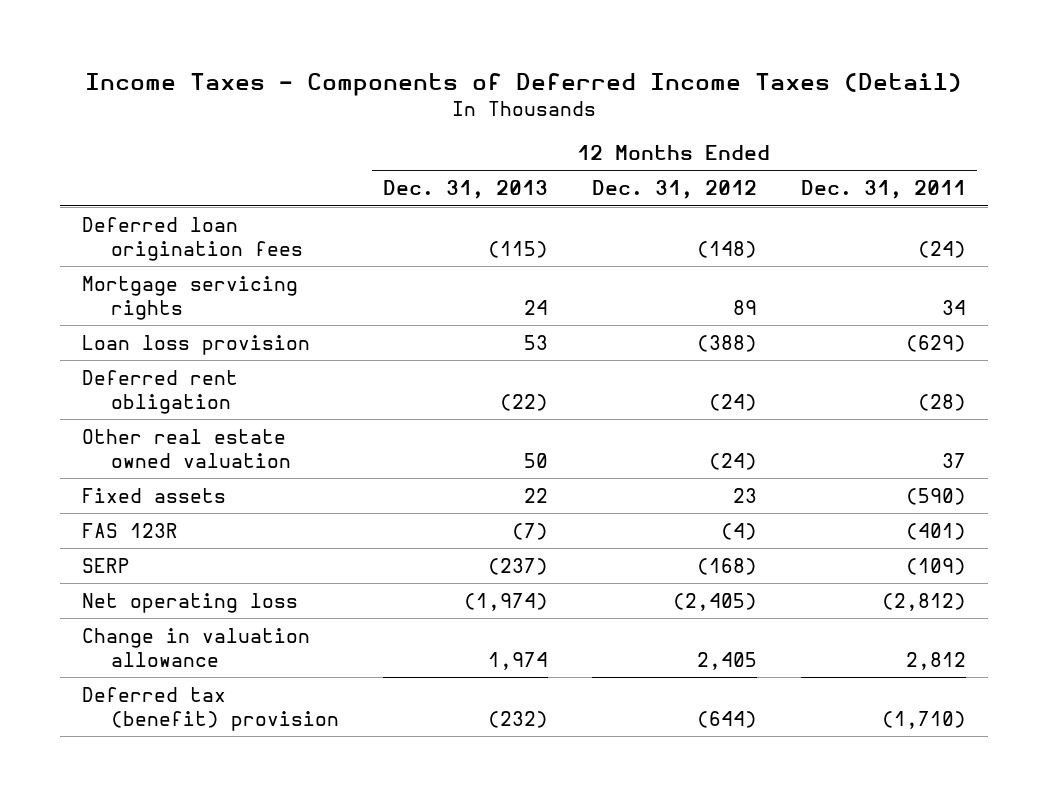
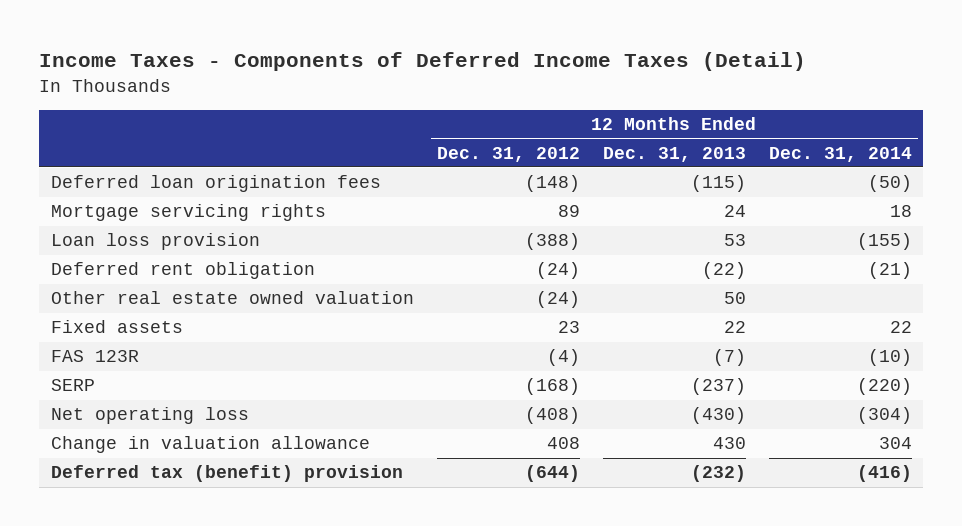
- | 12 Months Ended Dec. 31, 2013 | 12 Months Ended Dec. 31, 2012 | 12 Months Ended Dec. 31, 2011
+ | 12 Months Ended Dec. 31, 2012 | 12 Months Ended Dec. 31, 2013 | 12 Months Ended Dec. 31, 2014
- Net operating loss | (1,974) | (2,405) | (2,812)
- Change in valuation allowance | 1,974 | 2,405 | 2,812
+ Net operating loss | (408) | (430) | (304)
+ Change in valuation allowance | 408 | 430 | 304

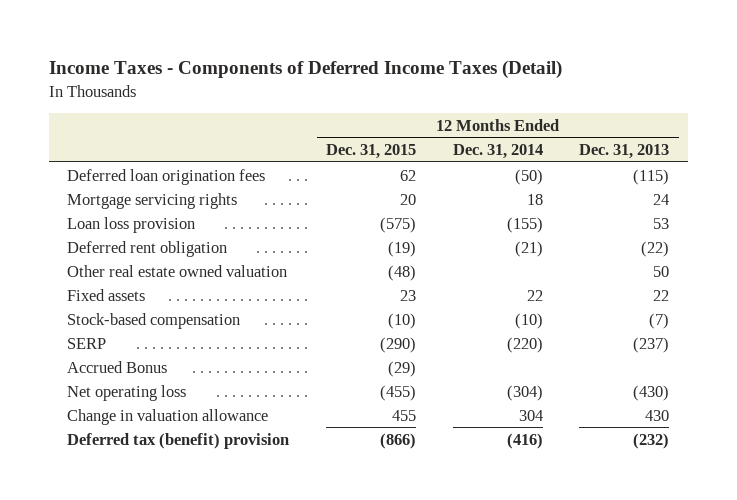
- | 12 Months Ended Dec. 31, 2012 | 12 Months Ended Dec. 31, 2013 | 12 Months Ended Dec. 31, 2014
+ | 12 Months Ended Dec. 31, 2015 | 12 Months Ended Dec. 31, 2014 | 12 Months Ended Dec. 31, 2013
- FAS 123R | (4) | (7) | (10)
+ Stock-based compensation | (10) | (10) | (7)
+ Accrued Bonus | (29) | |

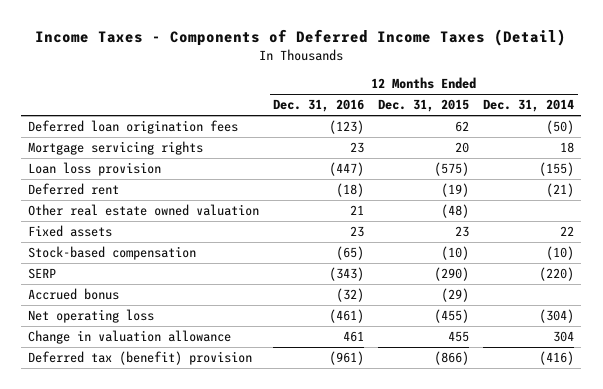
- | 12 Months Ended Dec. 31, 2015 | 12 Months Ended Dec. 31, 2014 | 12 Months Ended Dec. 31, 2013
+ | 12 Months Ended Dec. 31, 2016 | 12 Months Ended Dec. 31, 2015 | 12 Months Ended Dec. 31, 2014
- Deferred rent obligation | (19) | (21) | (22)
+ Deferred rent | (18) | (19) | (21)
- Accrued Bonus | (29) | |
+ Accrued bonus | (32) | (29) |

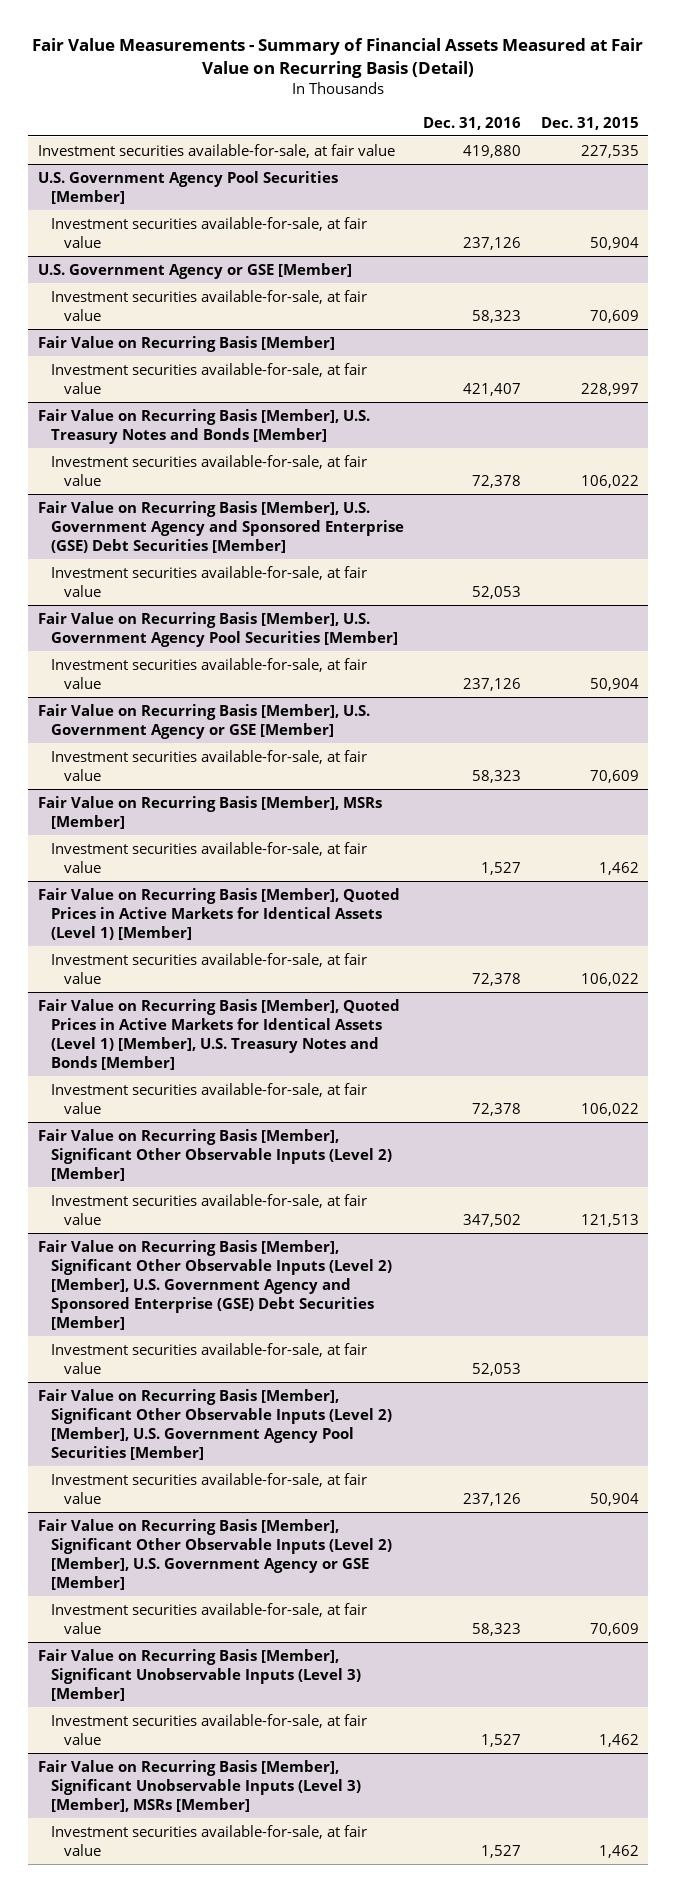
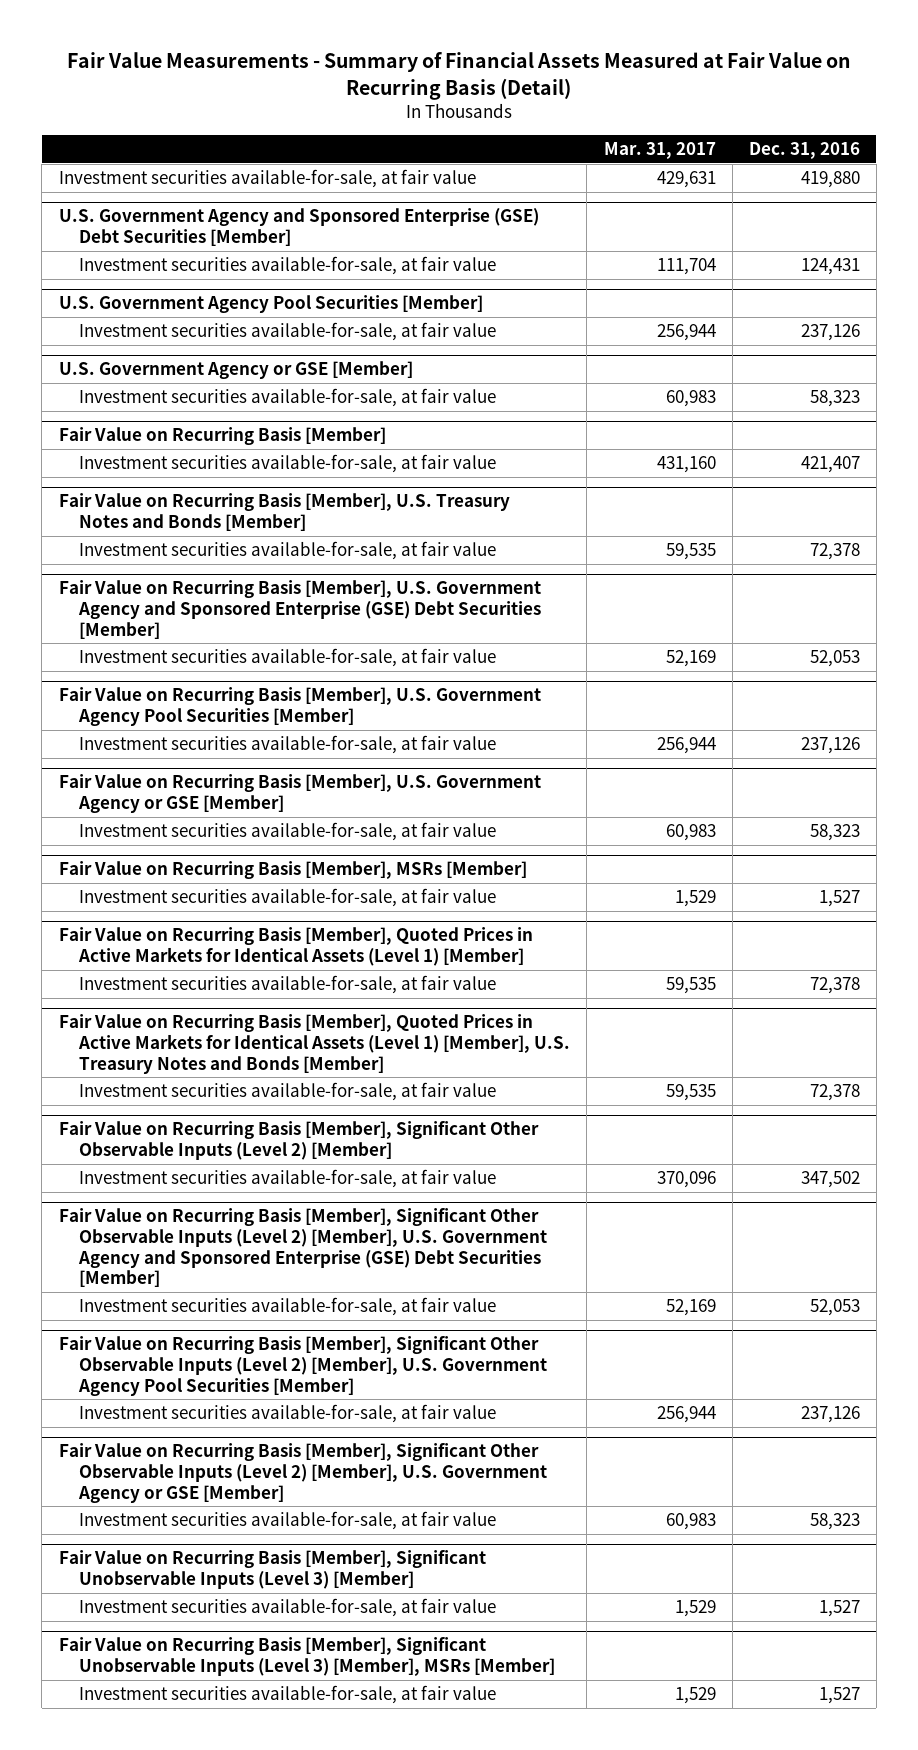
- | Dec. 31, 2016 | Dec. 31, 2015
+ | Mar. 31, 2017 | Dec. 31, 2016
+ U.S. Government Agency and Sponsored Enterprise (GSE) Debt Securities [Member]
+ Investment securities available-for-sale, at fair value | 111,704 | 124,431

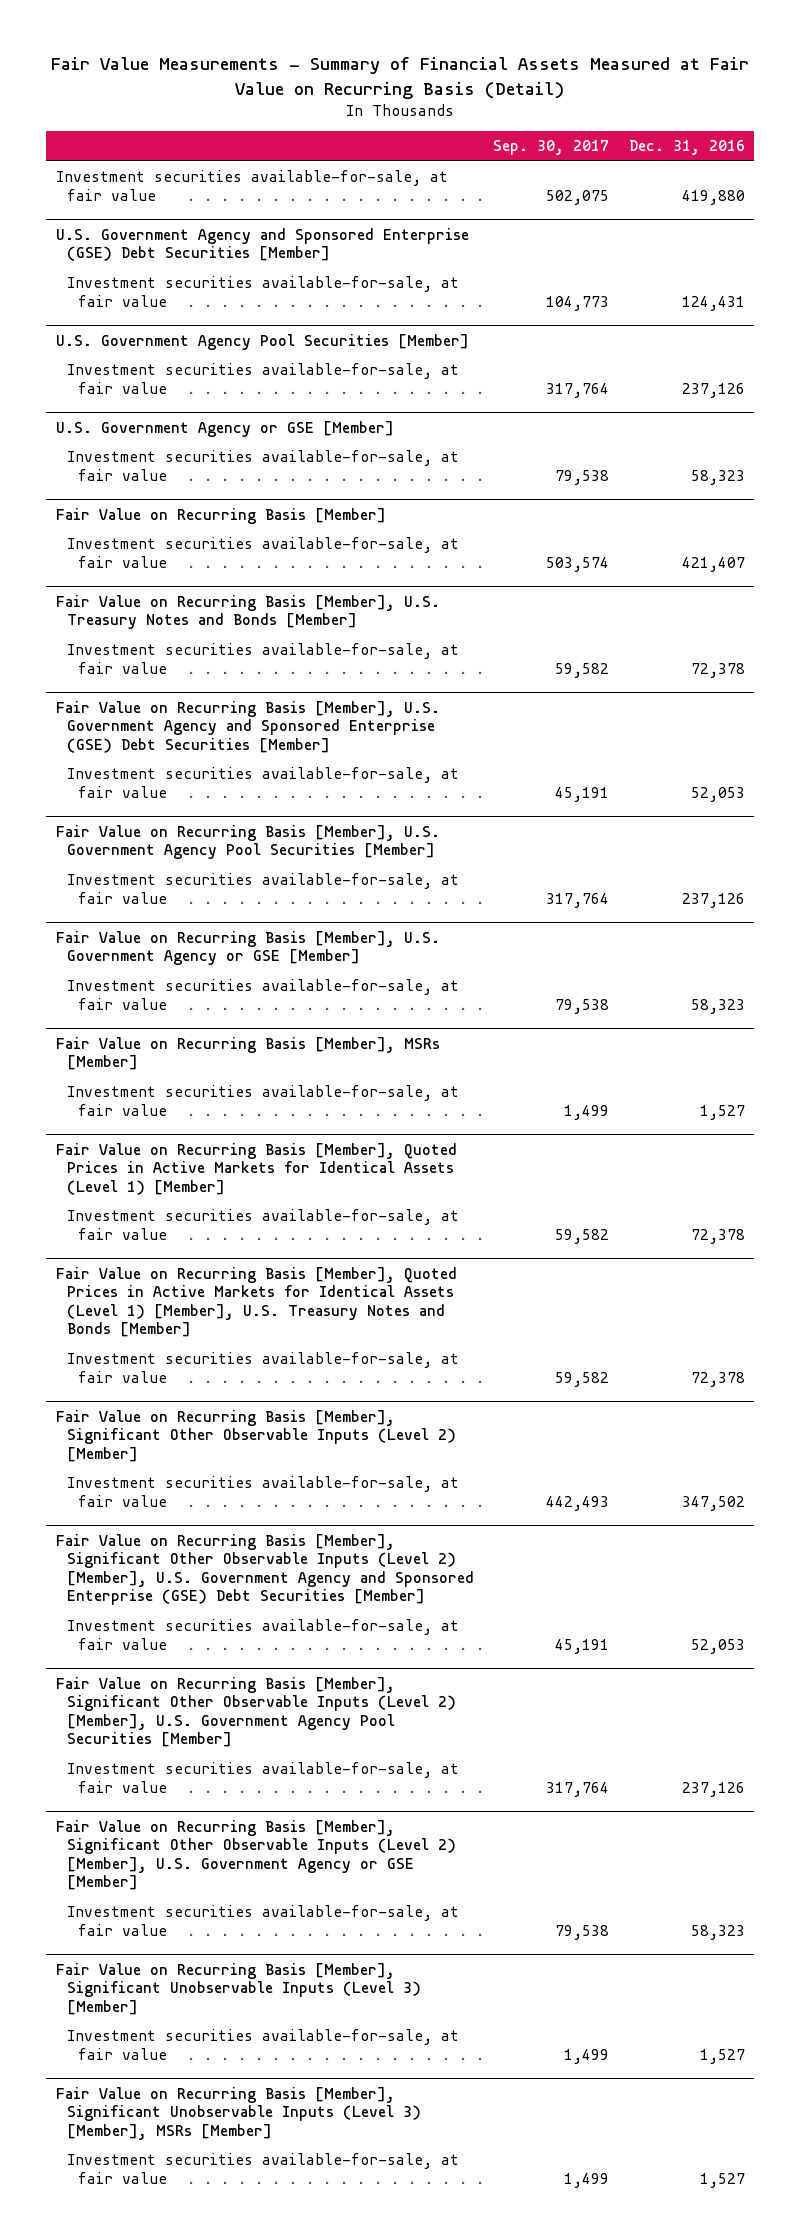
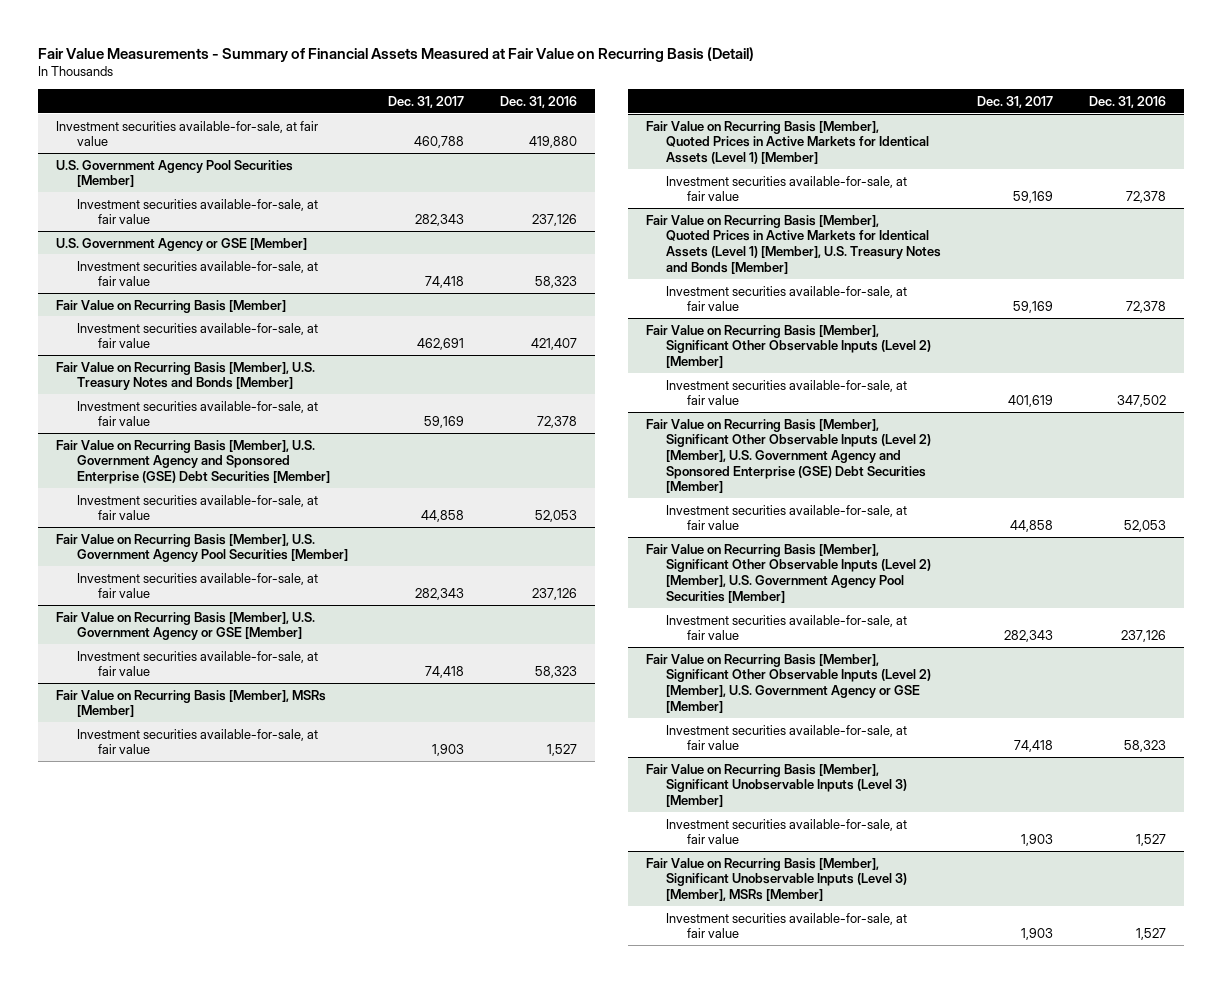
- | Sep. 30, 2017 | Dec. 31, 2016
+ | Dec. 31, 2017 | Dec. 31, 2016
- U.S. Government Agency and Sponsored Enterprise (GSE) Debt Securities [Member]
- Investment securities available-for-sale, at fair value | 104,773 | 124,431

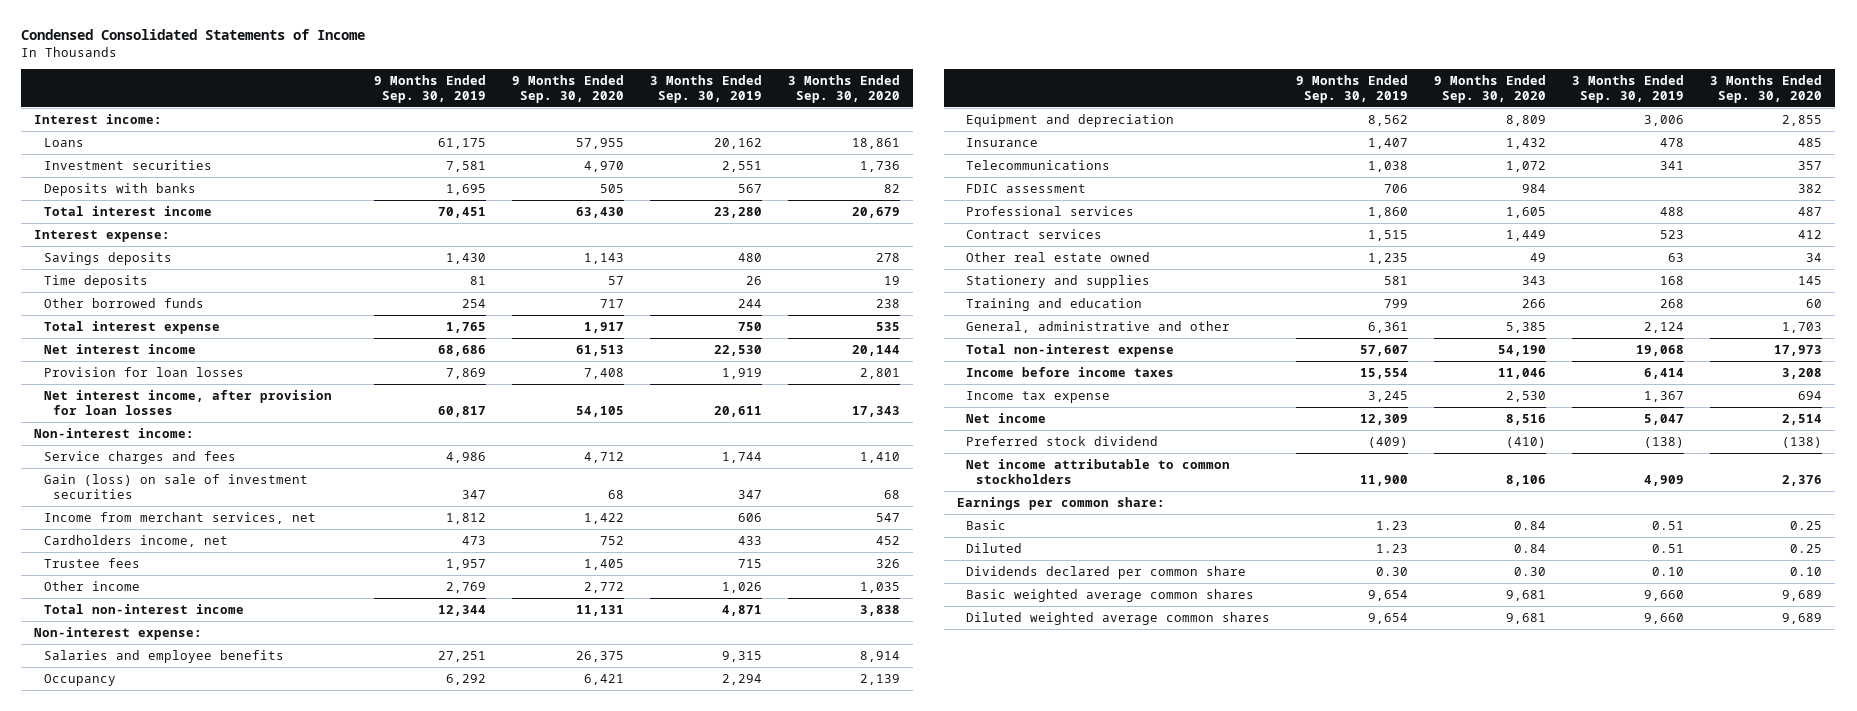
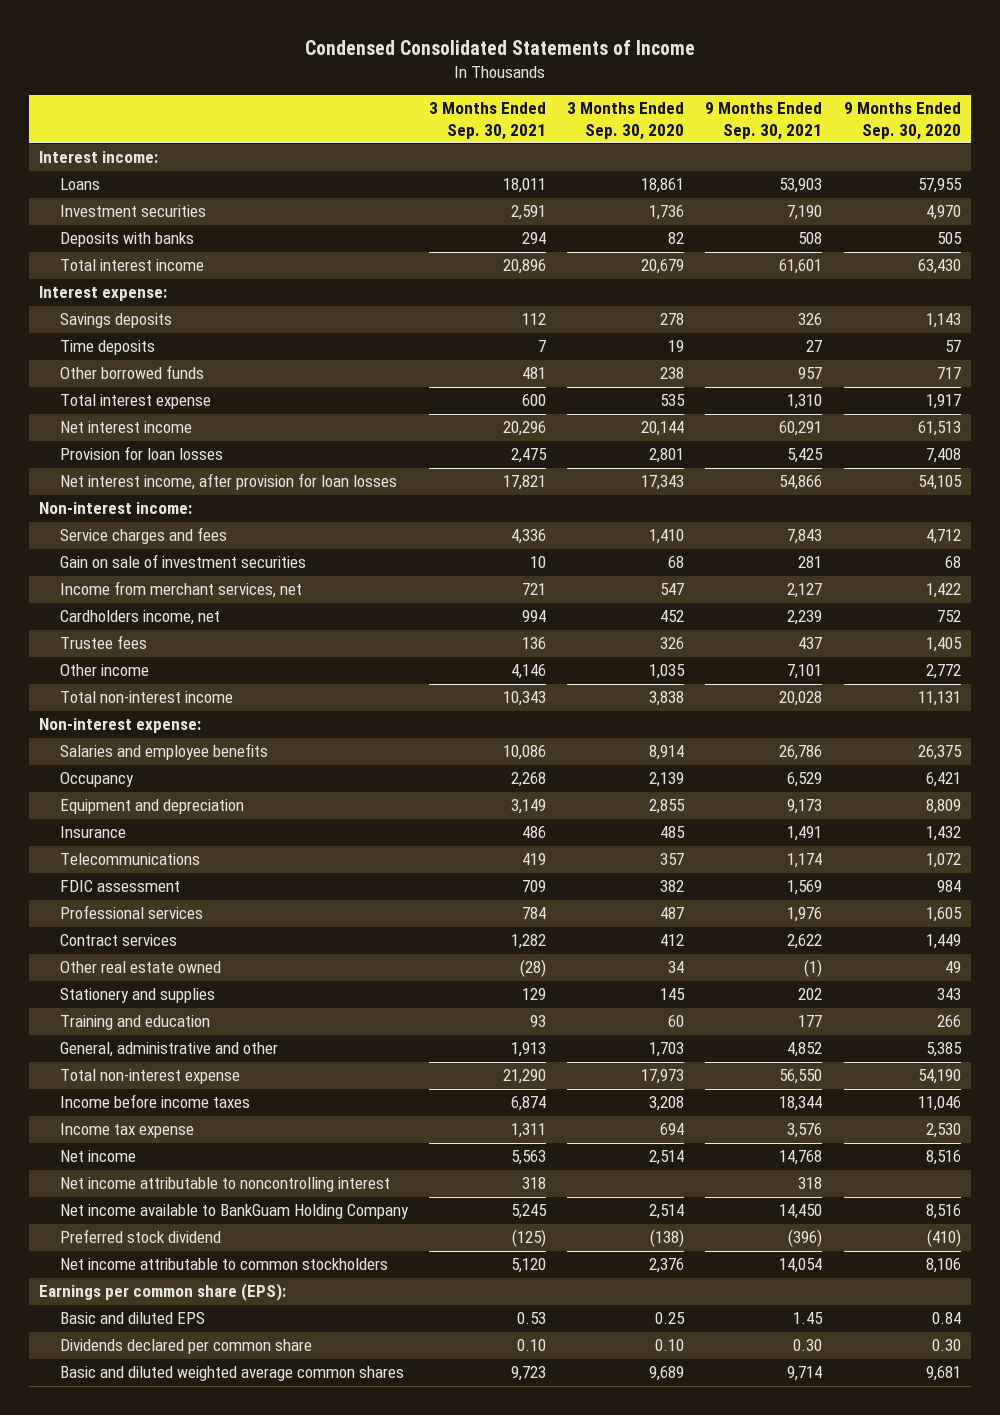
- | 9 Months Ended Sep. 30, 2019 | 9 Months Ended Sep. 30, 2020 | 3 Months Ended Sep. 30, 2019 | 3 Months Ended Sep. 30, 2020
+ | 3 Months Ended Sep. 30, 2021 | 3 Months Ended Sep. 30, 2020 | 9 Months Ended Sep. 30, 2021 | 9 Months Ended Sep. 30, 2020
- Gain (loss) on sale of investment securities | 347 | 68 | 347 | 68
+ Gain on sale of investment securities | 10 | 68 | 281 | 68
+ Net income attributable to noncontrolling interest | 318 | | 318 |
+ Net income available to BankGuam Holding Company | 5,245 | 2,514 | 14,450 | 8,516
- Earnings per common share:
- Basic | 1.23 | 0.84 | 0.51 | 0.25
- Diluted | 1.23 | 0.84 | 0.51 | 0.25
+ Earnings per common share (EPS):
+ Basic and diluted EPS | 0.53 | 0.25 | 1.45 | 0.84
- Basic weighted average common shares | 9,654 | 9,681 | 9,660 | 9,689
- Diluted weighted average common shares | 9,654 | 9,681 | 9,660 | 9,689
+ Basic and diluted weighted average common shares | 9,723 | 9,689 | 9,714 | 9,681

